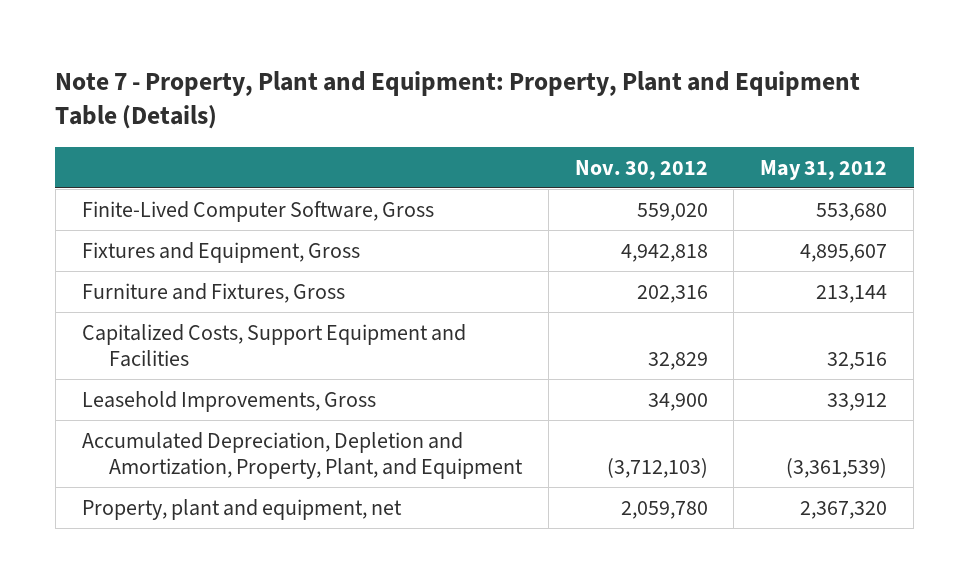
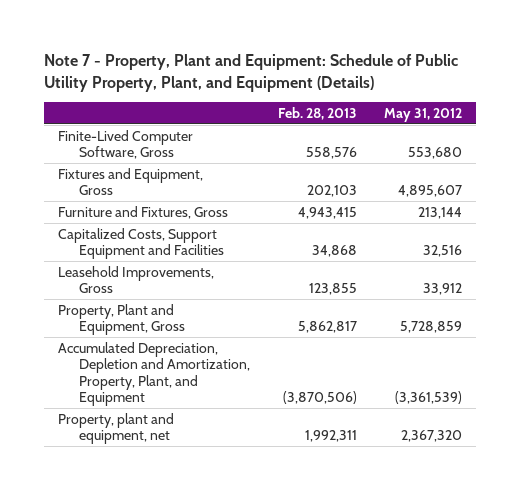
- Note 7 - Property, Plant and Equipment: Property, Plant and Equipment Table (Details)
+ Note 7 - Property, Plant and Equipment: Schedule of Public Utility Property, Plant, and Equipment (Details)
- | Nov. 30, 2012 | May 31, 2012
+ | Feb. 28, 2013 | May 31, 2012
+ Property, Plant and Equipment, Gross | 5,862,817 | 5,728,859

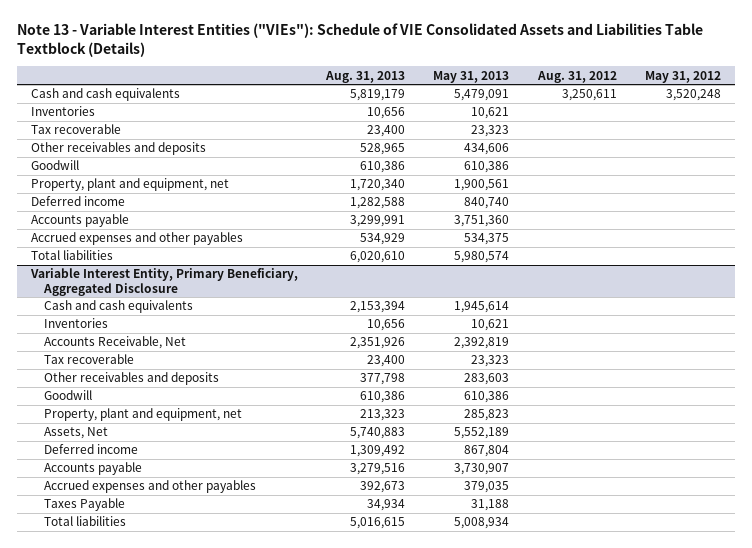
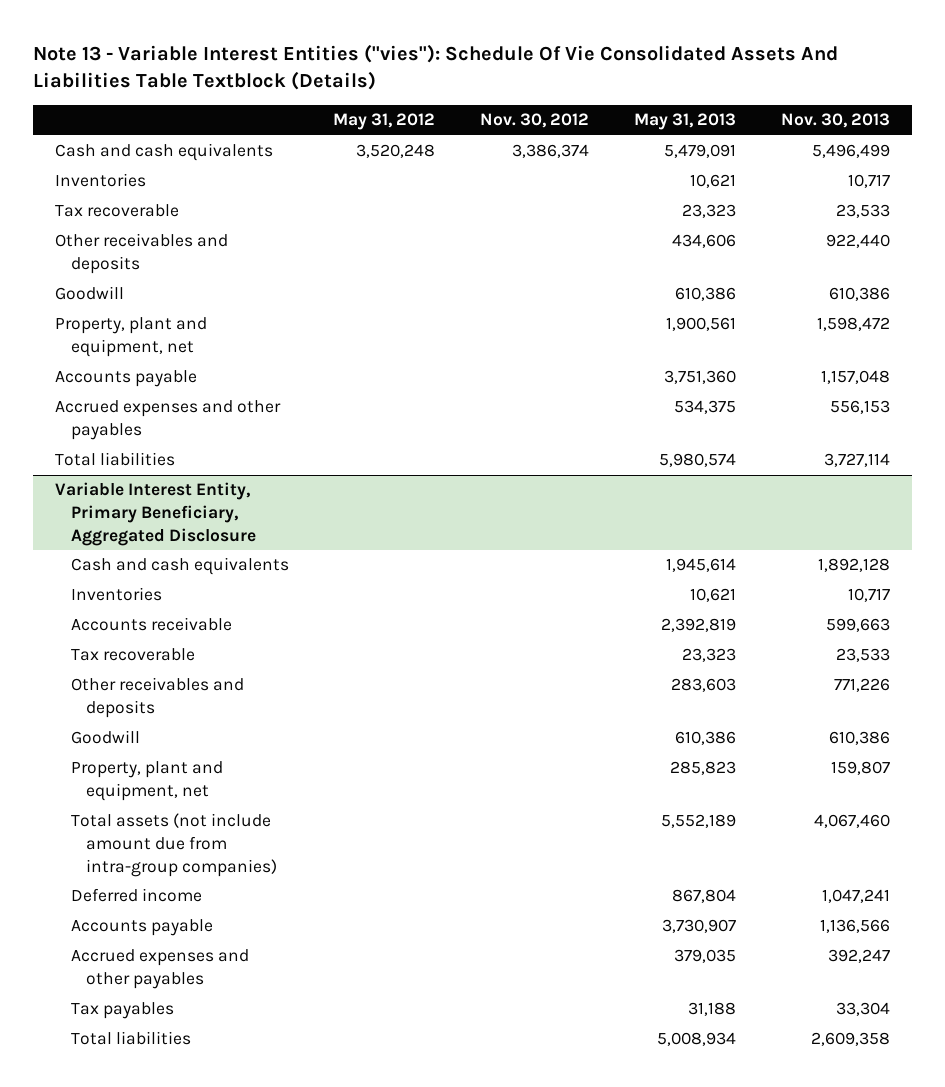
- Note 13 - Variable Interest Entities ("VIEs"): Schedule of VIE Consolidated Assets and Liabilities Table Textblock (Details)
+ Note 13 - Variable Interest Entities ("vies"): Schedule Of Vie Consolidated Assets And Liabilities Table Textblock (Details)
- | Aug. 31, 2013 | May 31, 2013 | Aug. 31, 2012 | May 31, 2012
+ | May 31, 2012 | Nov. 30, 2012 | May 31, 2013 | Nov. 30, 2013
- Deferred income | 1,282,588 | 840,740 | |
@ Variable Interest Entity, Primary Beneficiary, Aggregated Disclosure
- Accounts Receivable, Net | 2,351,926 | 2,392,819 | |
+ Accounts receivable | | | 2,392,819 | 599,663
- Assets, Net | 5,740,883 | 5,552,189 | |
+ Total assets (not include amount due from intra-group companies) | | | 5,552,189 | 4,067,460
- Taxes Payable | 34,934 | 31,188 | |
+ Tax payables | | | 31,188 | 33,304

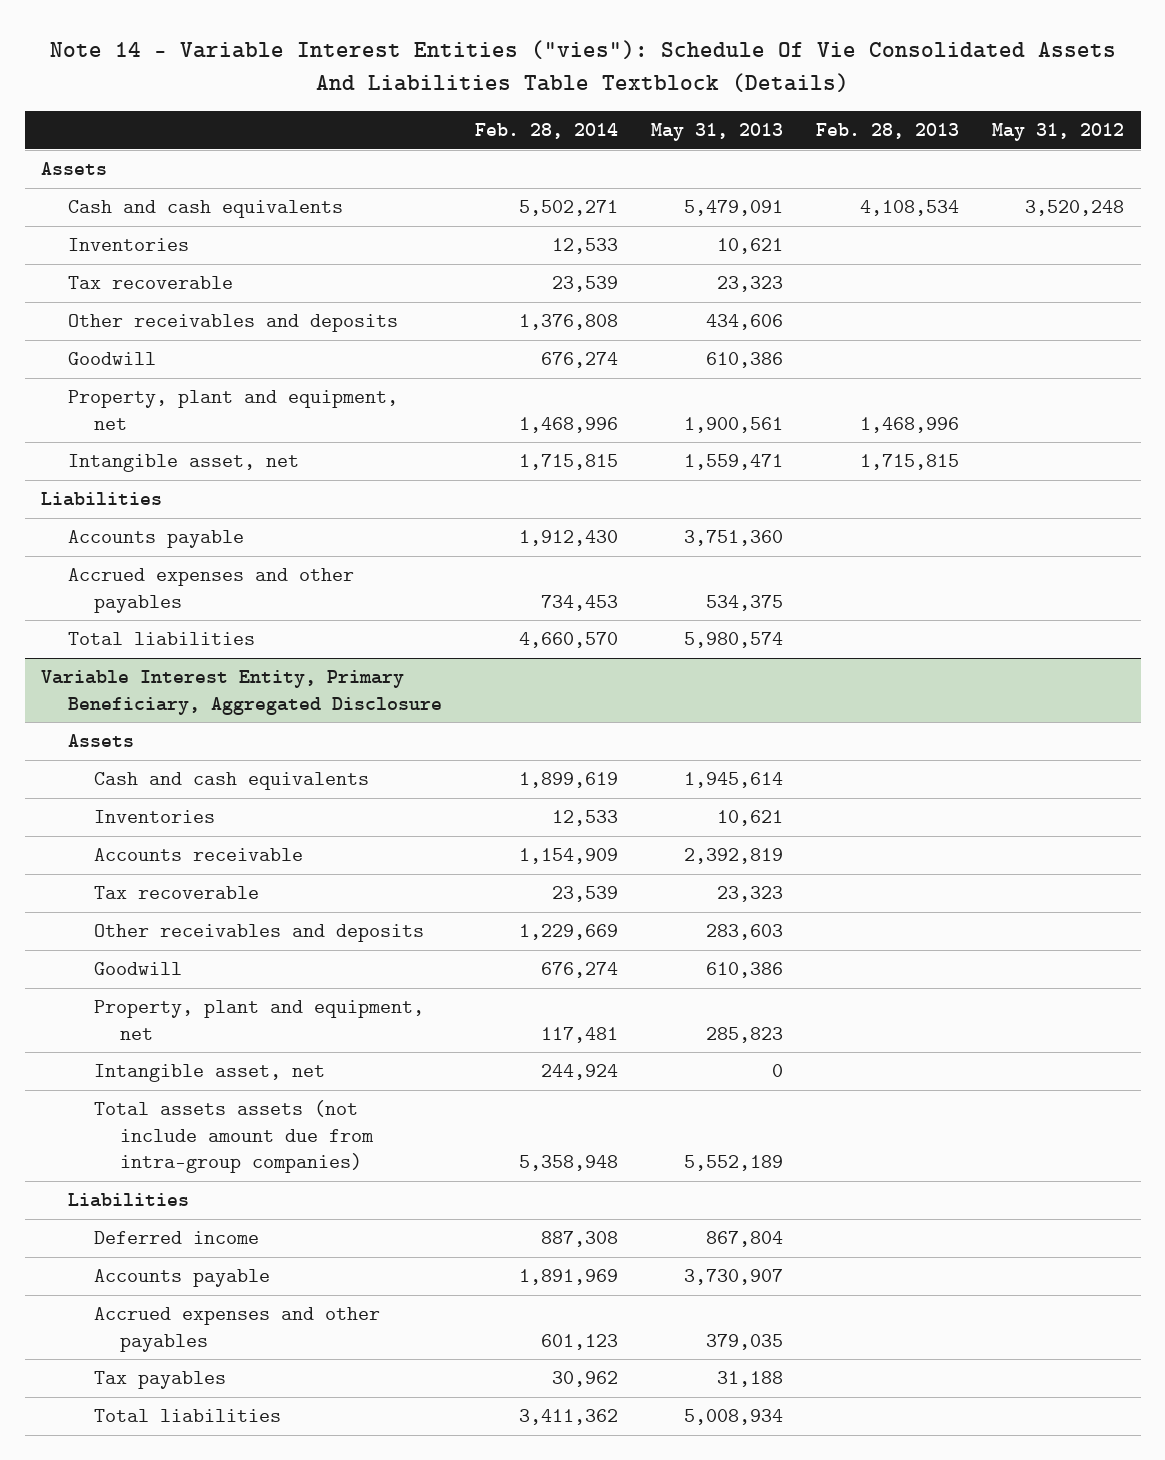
- Note 13 - Variable Interest Entities ("vies"): Schedule Of Vie Consolidated Assets And Liabilities Table Textblock (Details)
+ Note 14 - Variable Interest Entities ("vies"): Schedule Of Vie Consolidated Assets And Liabilities Table Textblock (Details)
- | May 31, 2012 | Nov. 30, 2012 | May 31, 2013 | Nov. 30, 2013
+ | Feb. 28, 2014 | May 31, 2013 | Feb. 28, 2013 | May 31, 2012
+ Assets
+ Intangible asset, net | 1,715,815 | 1,559,471 | 1,715,815 |
+ Liabilities
@ Variable Interest Entity, Primary Beneficiary, Aggregated Disclosure
+ Assets
- Total assets (not include amount due from intra-group companies) | | | 5,552,189 | 4,067,460
+ Intangible asset, net | 244,924 | 0 | |
+ Total assets assets (not include amount due from intra-group companies) | 5,358,948 | 5,552,189 | |
+ Liabilities

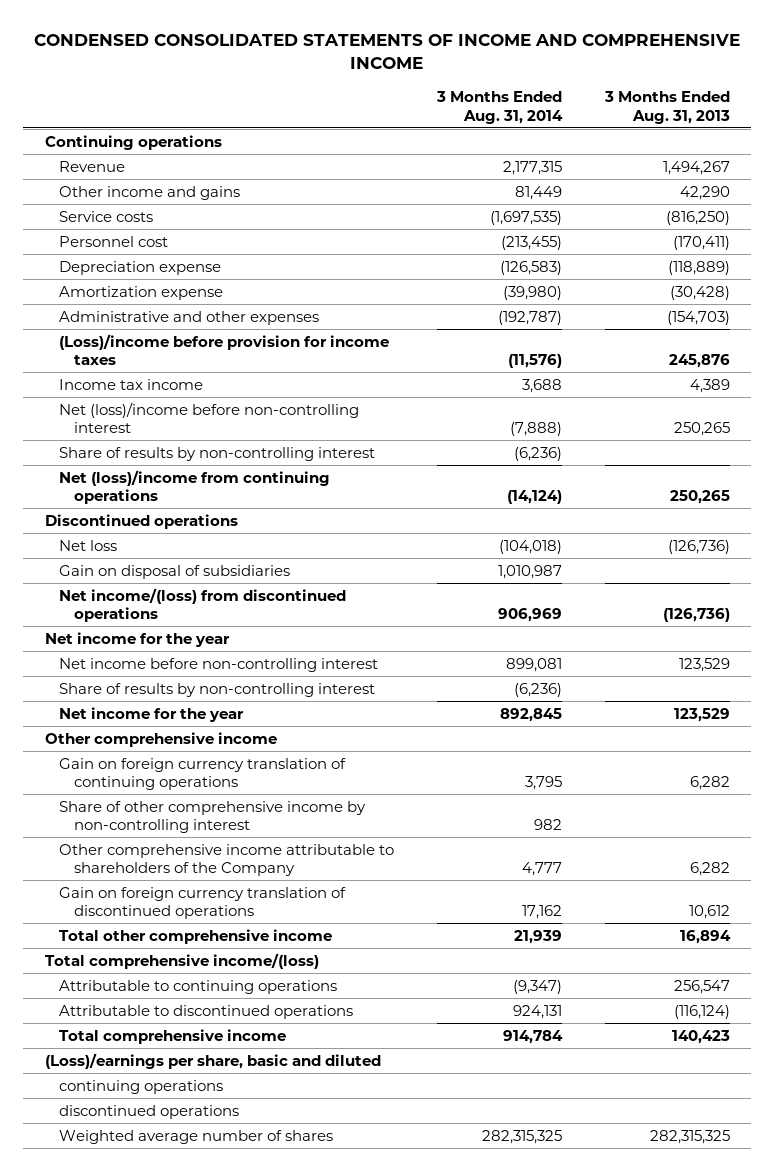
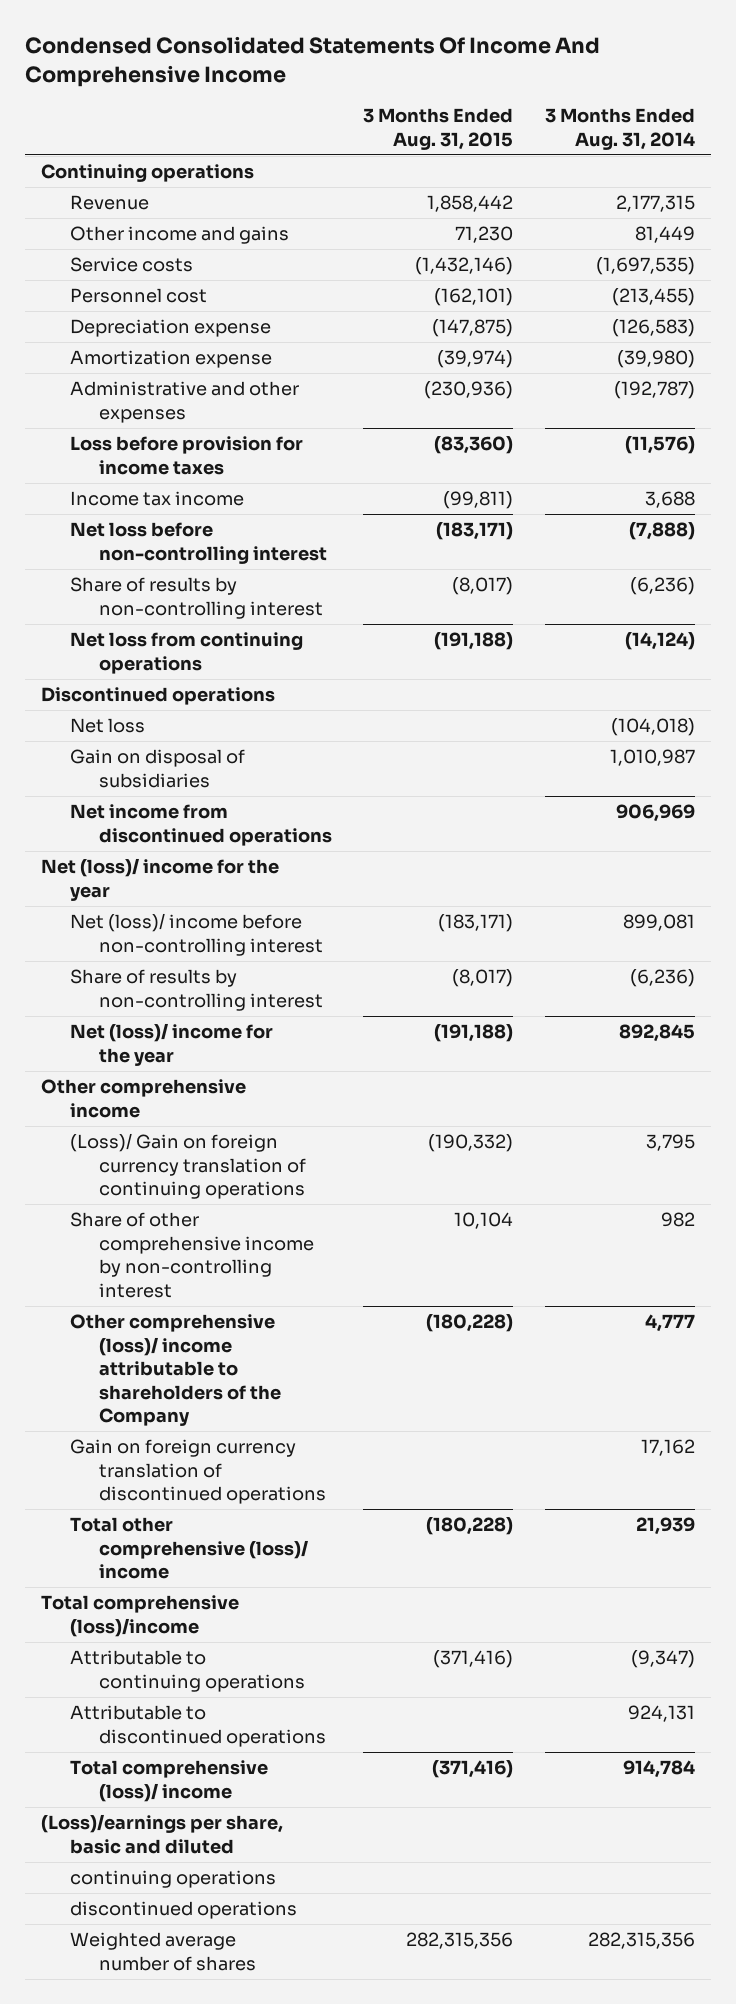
- CONDENSED CONSOLIDATED STATEMENTS OF INCOME AND COMPREHENSIVE INCOME
+ Condensed Consolidated Statements Of Income And Comprehensive Income
- | 3 Months Ended Aug. 31, 2014 | 3 Months Ended Aug. 31, 2013
+ | 3 Months Ended Aug. 31, 2015 | 3 Months Ended Aug. 31, 2014
- (Loss)/income before provision for income taxes | (11,576) | 245,876
+ Loss before provision for income taxes | (83,360) | (11,576)
- Net (loss)/income before non-controlling interest | (7,888) | 250,265
+ Net loss before non-controlling interest | (183,171) | (7,888)
- Net (loss)/income from continuing operations | (14,124) | 250,265
+ Net loss from continuing operations | (191,188) | (14,124)
- Net income/(loss) from discontinued operations | 906,969 | (126,736)
- Net income for the year
- Net income before non-controlling interest | 899,081 | 123,529
+ Net income from discontinued operations | | 906,969
+ Net (loss)/ income for the year
+ Net (loss)/ income before non-controlling interest | (183,171) | 899,081
- Net income for the year | 892,845 | 123,529
+ Net (loss)/ income for the year | (191,188) | 892,845
- Gain on foreign currency translation of continuing operations | 3,795 | 6,282
+ (Loss)/ Gain on foreign currency translation of continuing operations | (190,332) | 3,795
- Other comprehensive income attributable to shareholders of the Company | 4,777 | 6,282
+ Other comprehensive (loss)/ income attributable to shareholders of the Company | (180,228) | 4,777
- Total other comprehensive income | 21,939 | 16,894
- Total comprehensive income/(loss)
+ Total other comprehensive (loss)/ income | (180,228) | 21,939
+ Total comprehensive (loss)/income
- Total comprehensive income | 914,784 | 140,423
+ Total comprehensive (loss)/ income | (371,416) | 914,784
- Weighted average number of shares | 282,315,325 | 282,315,325
+ Weighted average number of shares | 282,315,356 | 282,315,356

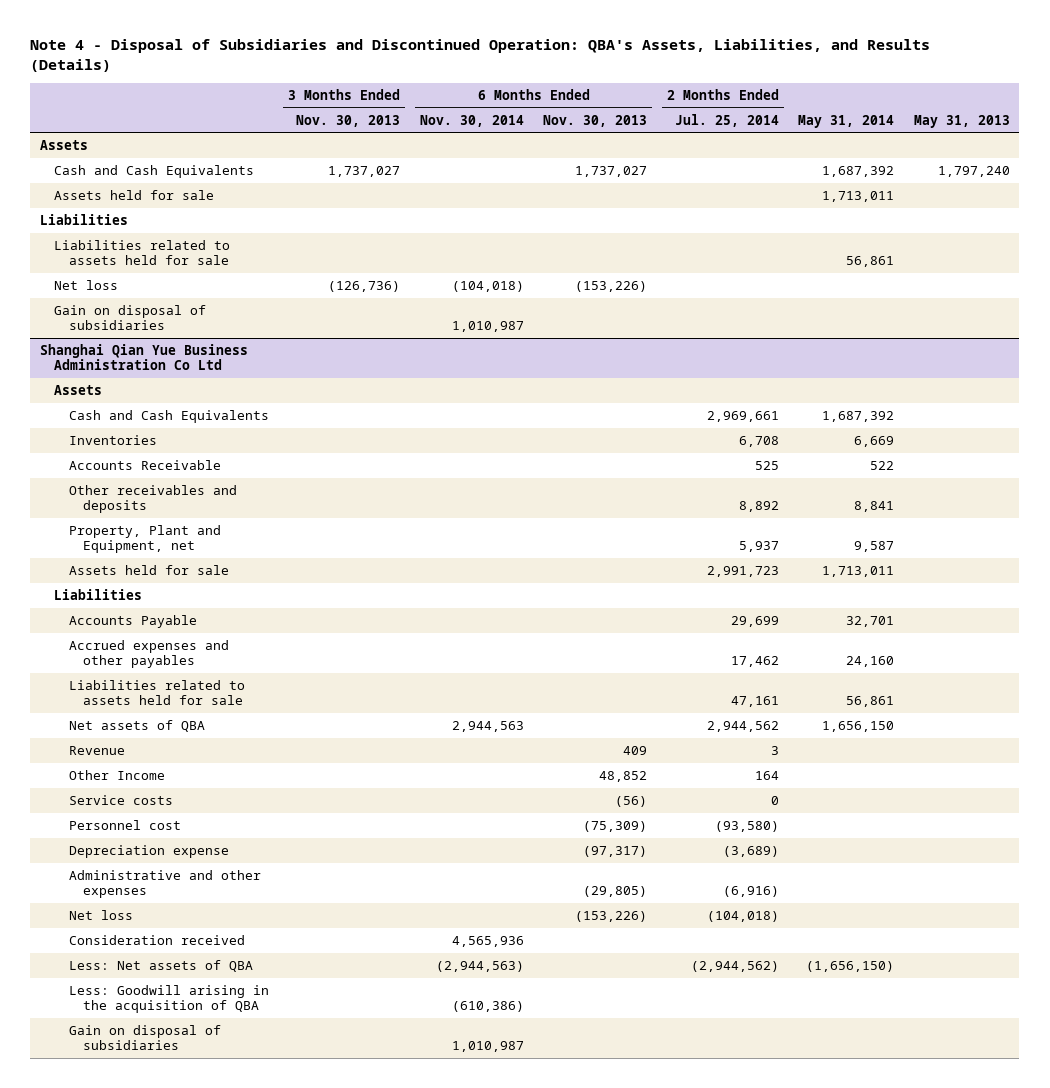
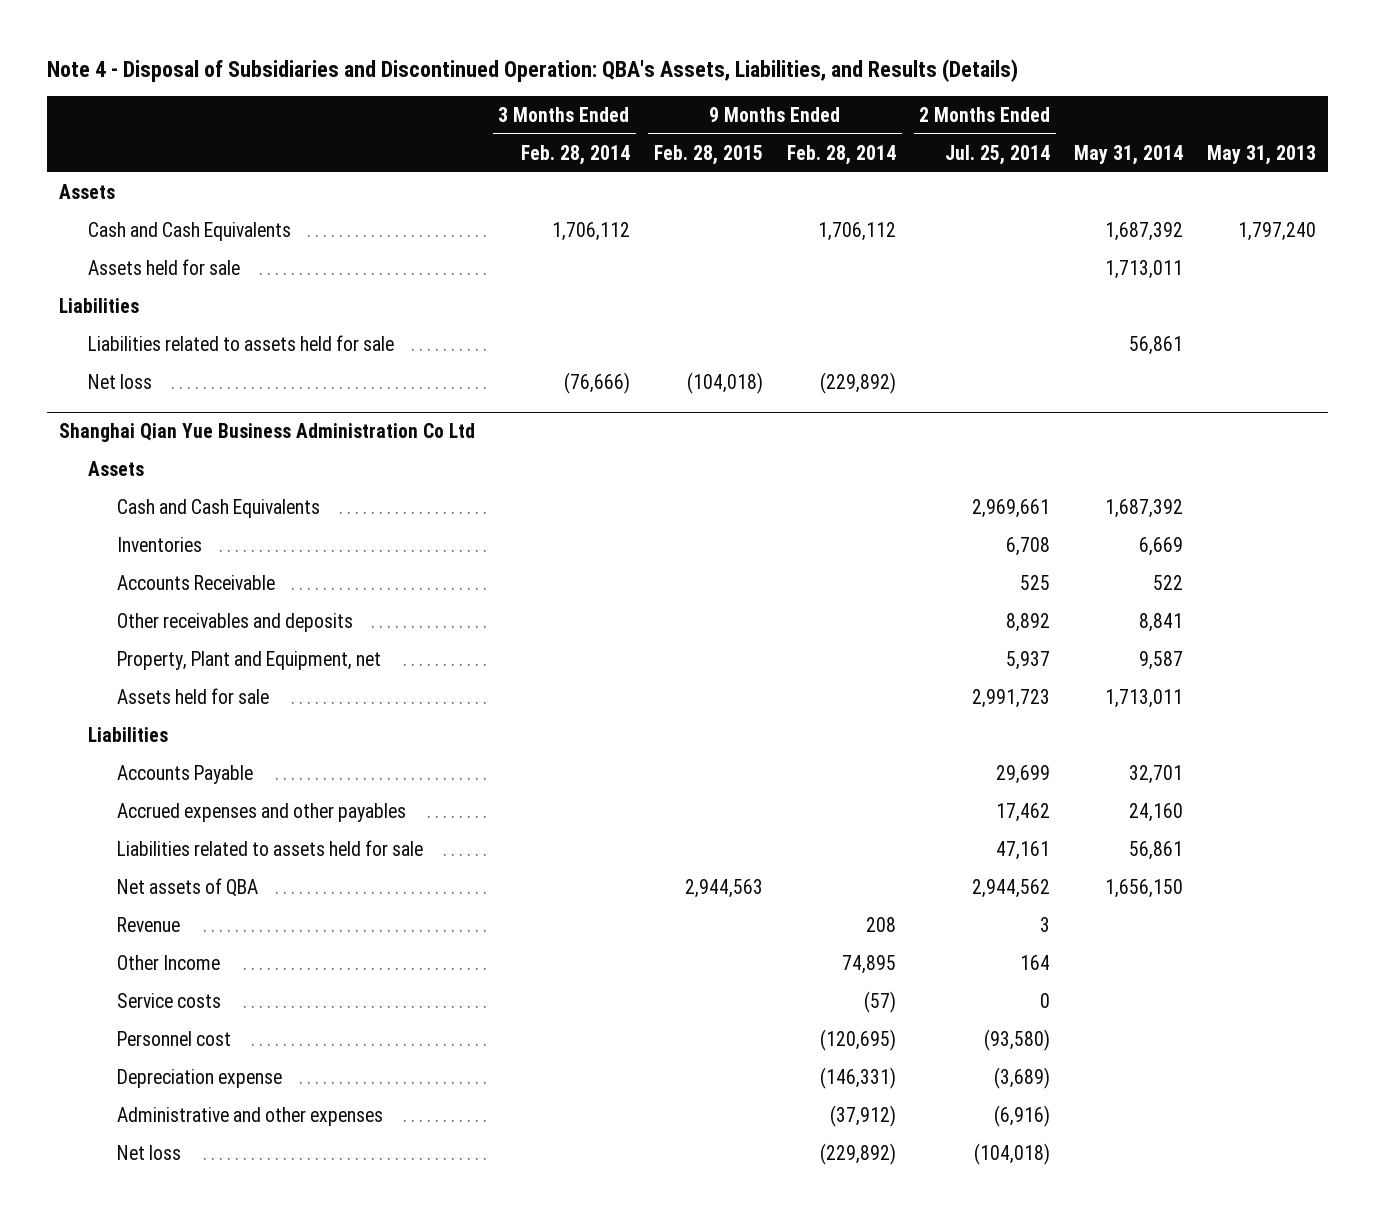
- | 3 Months Ended Nov. 30, 2013 | 6 Months Ended Nov. 30, 2014 | 6 Months Ended Nov. 30, 2013 | 2 Months Ended Jul. 25, 2014 | May 31, 2014 | May 31, 2013
+ | 3 Months Ended Feb. 28, 2014 | 9 Months Ended Feb. 28, 2015 | 9 Months Ended Feb. 28, 2014 | 2 Months Ended Jul. 25, 2014 | May 31, 2014 | May 31, 2013
- Gain on disposal of subsidiaries | | 1,010,987 | | | |
@ Shanghai Qian Yue Business Administration Co Ltd
- Consideration received | | 4,565,936 | | | |
- Less: Net assets of QBA | | (2,944,563) | | (2,944,562) | (1,656,150) |
- Less: Goodwill arising in the acquisition of QBA | | (610,386) | | | |
- Gain on disposal of subsidiaries | | 1,010,987 | | | |

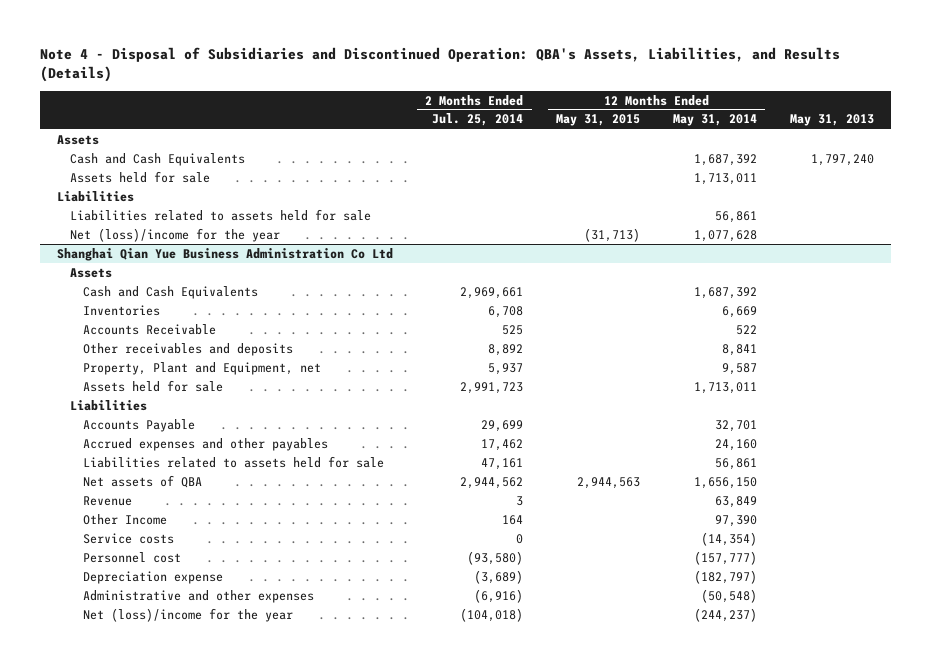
- | 3 Months Ended Feb. 28, 2014 | 9 Months Ended Feb. 28, 2015 | 9 Months Ended Feb. 28, 2014 | 2 Months Ended Jul. 25, 2014 | May 31, 2014 | May 31, 2013
+ | 2 Months Ended Jul. 25, 2014 | 12 Months Ended May 31, 2015 | 12 Months Ended May 31, 2014 | May 31, 2013
- Net loss | (76,666) | (104,018) | (229,892) | | |
+ Net (loss)/income for the year | | (31,713) | 1,077,628 |
@ Shanghai Qian Yue Business Administration Co Ltd
- Net loss | | | (229,892) | (104,018) | |
+ Net (loss)/income for the year | (104,018) | | (244,237) |

